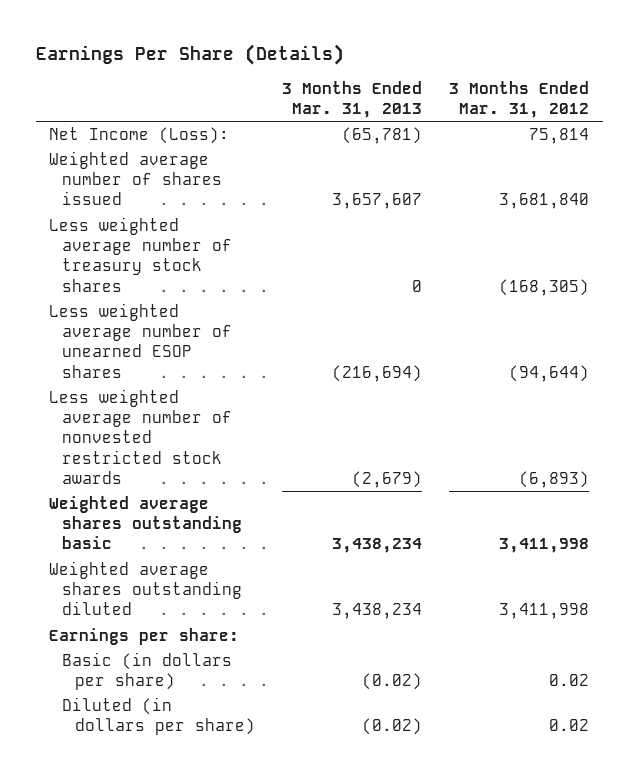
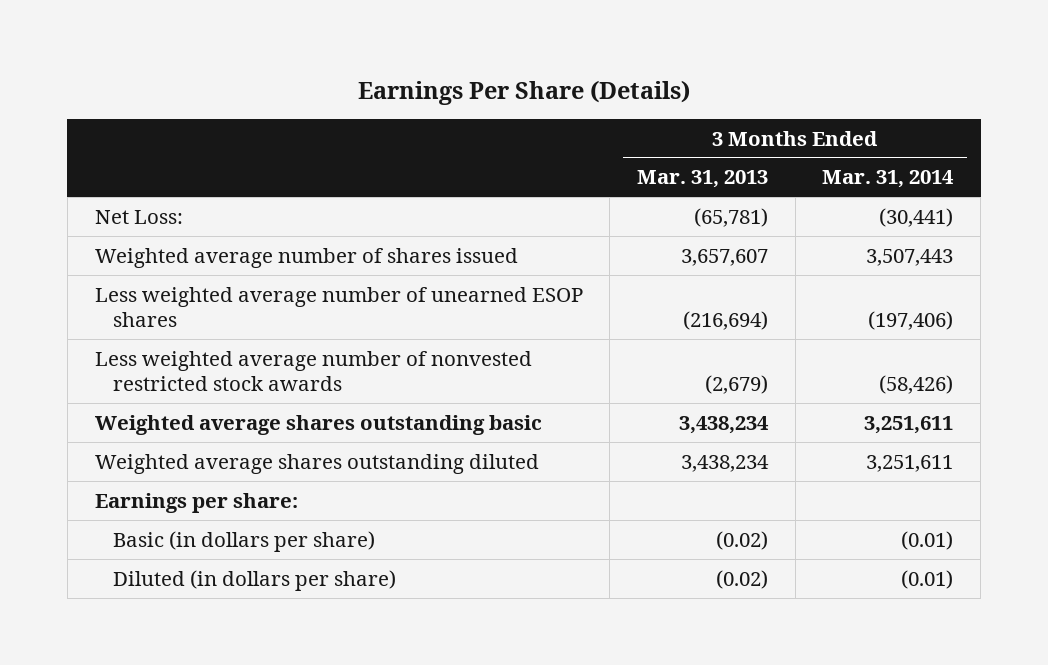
- | 3 Months Ended Mar. 31, 2013 | 3 Months Ended Mar. 31, 2012
+ | 3 Months Ended Mar. 31, 2013 | 3 Months Ended Mar. 31, 2014
- Net Income (Loss): | (65,781) | 75,814
+ Net Loss: | (65,781) | (30,441)
- Less weighted average number of treasury stock shares | 0 | (168,305)

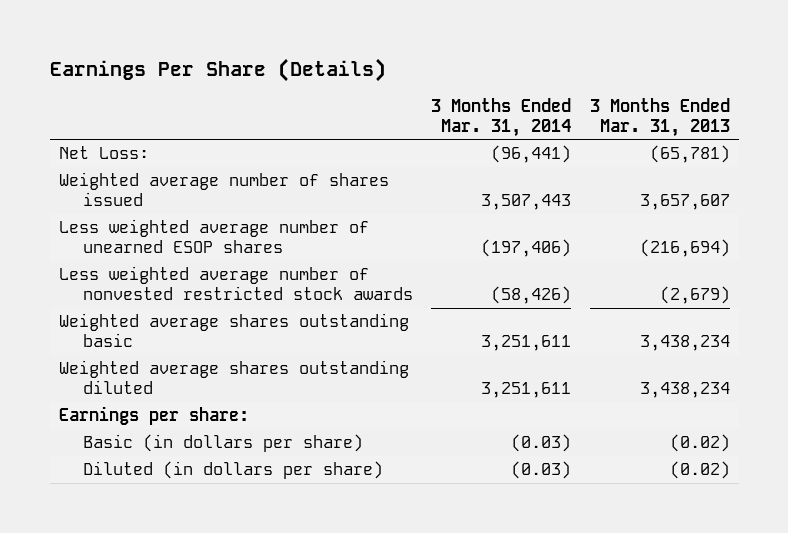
- | 3 Months Ended Mar. 31, 2013 | 3 Months Ended Mar. 31, 2014
+ | 3 Months Ended Mar. 31, 2014 | 3 Months Ended Mar. 31, 2013
- Net Loss: | (65,781) | (30,441)
+ Net Loss: | (96,441) | (65,781)
- Basic (in dollars per share) | (0.02) | (0.01)
- Diluted (in dollars per share) | (0.02) | (0.01)
+ Basic (in dollars per share) | (0.03) | (0.02)
+ Diluted (in dollars per share) | (0.03) | (0.02)

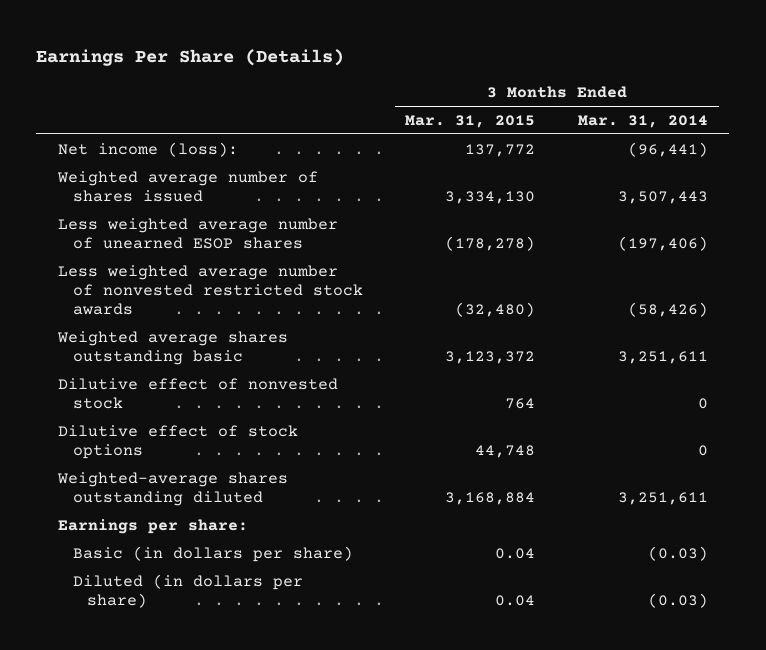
- | 3 Months Ended Mar. 31, 2014 | 3 Months Ended Mar. 31, 2013
+ | 3 Months Ended Mar. 31, 2015 | 3 Months Ended Mar. 31, 2014
- Net Loss: | (96,441) | (65,781)
+ Net income (loss): | 137,772 | (96,441)
- Weighted average shares outstanding diluted | 3,251,611 | 3,438,234
+ Dilutive effect of nonvested stock | 764 | 0
+ Dilutive effect of stock options | 44,748 | 0
+ Weighted-average shares outstanding diluted | 3,168,884 | 3,251,611

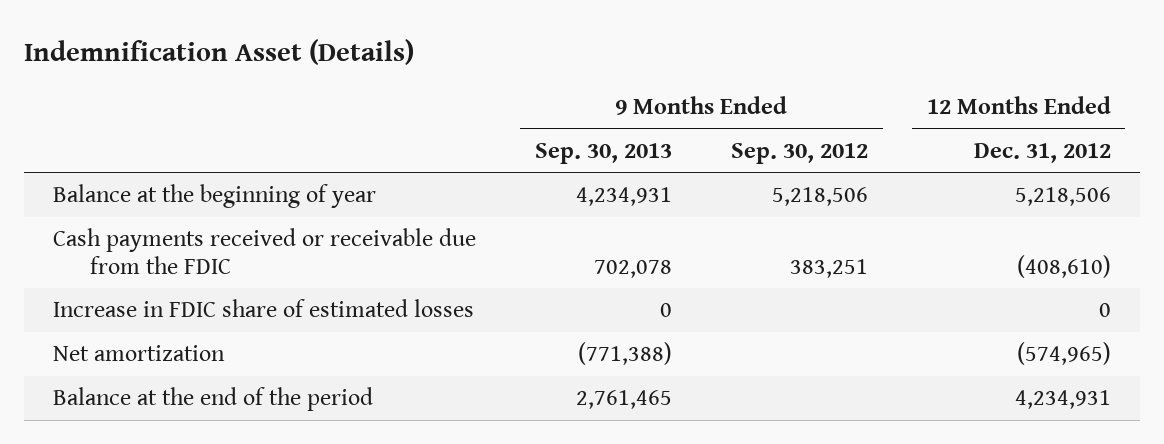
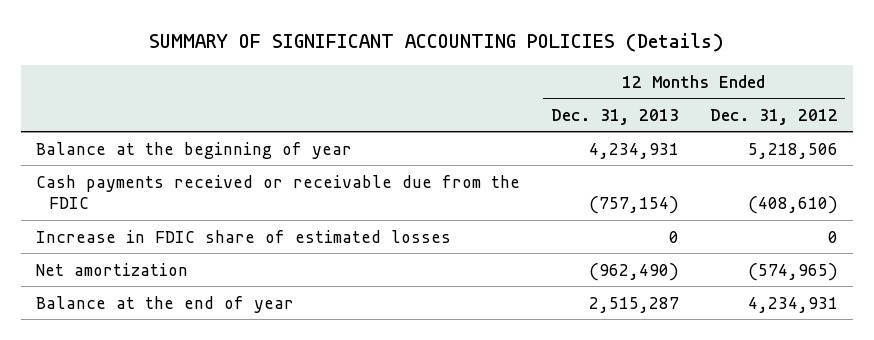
- Indemnification Asset (Details)
+ SUMMARY OF SIGNIFICANT ACCOUNTING POLICIES (Details)
- | 9 Months Ended Sep. 30, 2013 | 9 Months Ended Sep. 30, 2012 | 12 Months Ended Dec. 31, 2012
+ | 12 Months Ended Dec. 31, 2013 | 12 Months Ended Dec. 31, 2012
- Balance at the end of the period | 2,761,465 | | 4,234,931
+ Balance at the end of year | 2,515,287 | 4,234,931

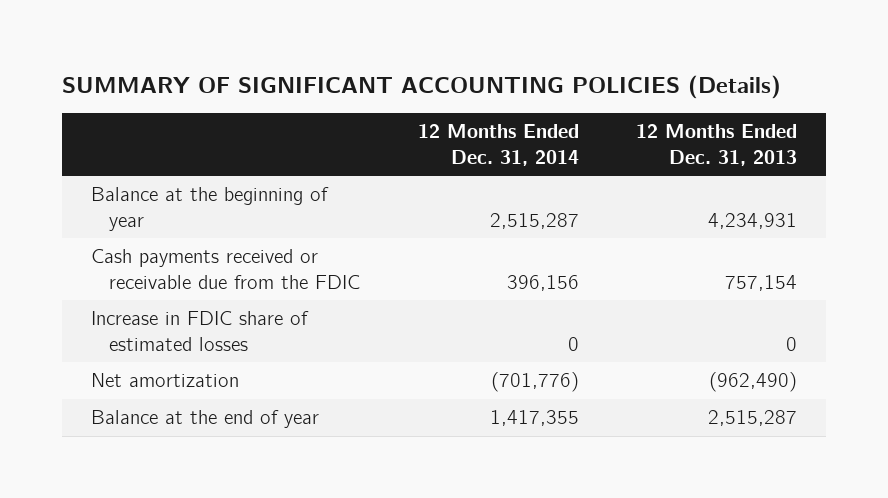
- | 12 Months Ended Dec. 31, 2013 | 12 Months Ended Dec. 31, 2012
+ | 12 Months Ended Dec. 31, 2014 | 12 Months Ended Dec. 31, 2013
- Cash payments received or receivable due from the FDIC | (757,154) | (408,610)
+ Cash payments received or receivable due from the FDIC | 396,156 | 757,154

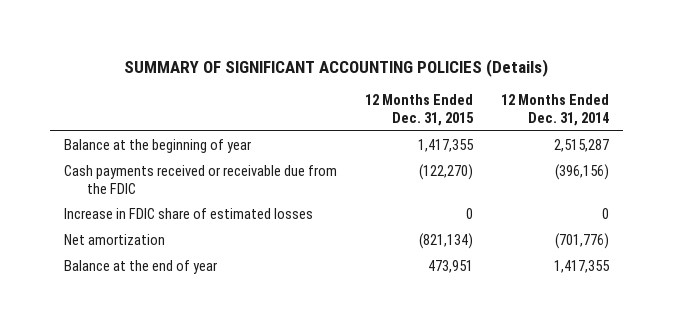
- | 12 Months Ended Dec. 31, 2014 | 12 Months Ended Dec. 31, 2013
+ | 12 Months Ended Dec. 31, 2015 | 12 Months Ended Dec. 31, 2014
- Cash payments received or receivable due from the FDIC | 396,156 | 757,154
+ Cash payments received or receivable due from the FDIC | (122,270) | (396,156)

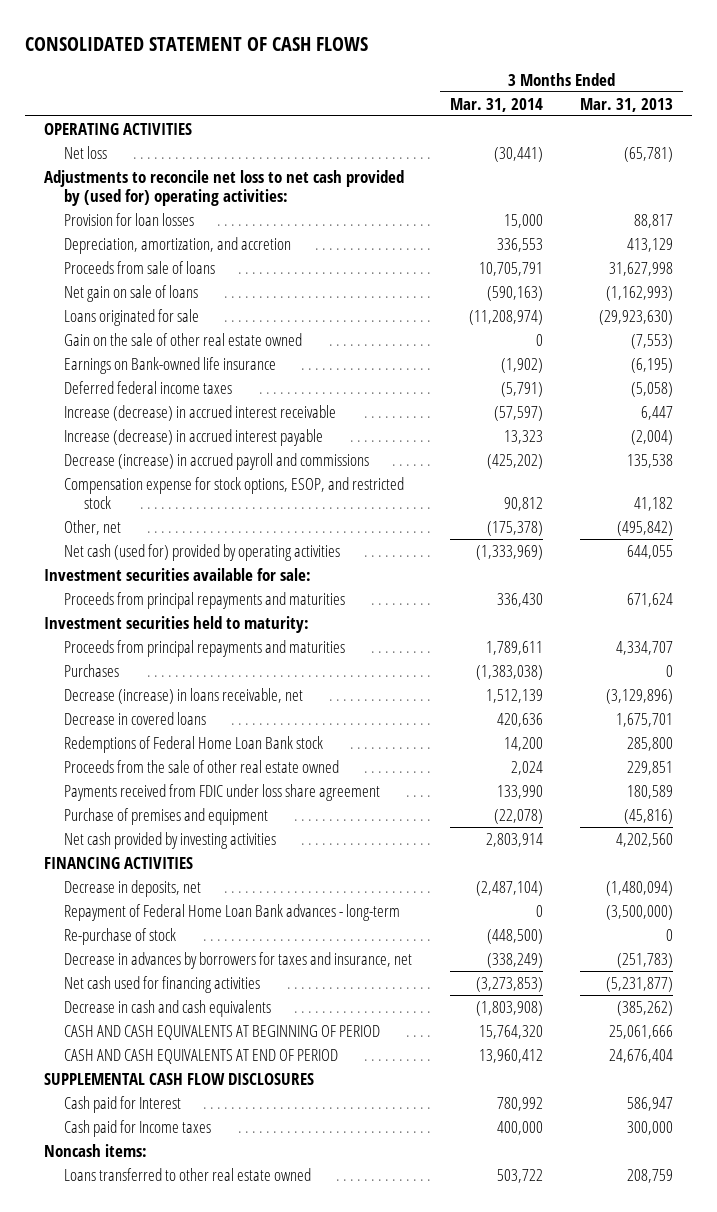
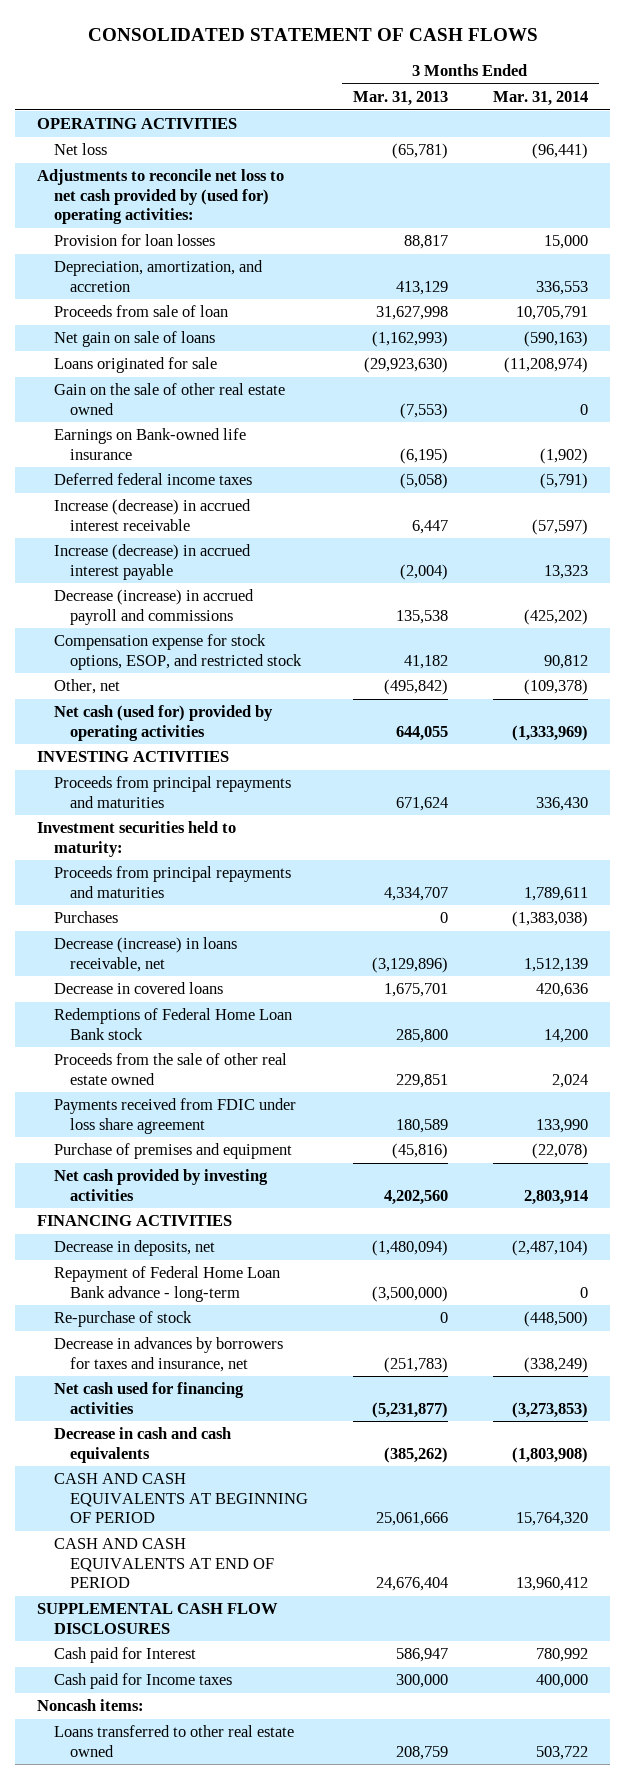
- | 3 Months Ended Mar. 31, 2014 | 3 Months Ended Mar. 31, 2013
+ | 3 Months Ended Mar. 31, 2013 | 3 Months Ended Mar. 31, 2014
- Net loss | (30,441) | (65,781)
+ Net loss | (65,781) | (96,441)
- Proceeds from sale of loans | 10,705,791 | 31,627,998
+ Proceeds from sale of loan | 31,627,998 | 10,705,791
- Other, net | (175,378) | (495,842)
+ Other, net | (495,842) | (109,378)
- Investment securities available for sale:
+ INVESTING ACTIVITIES
- Repayment of Federal Home Loan Bank advances - long-term | 0 | (3,500,000)
+ Repayment of Federal Home Loan Bank advance - long-term | (3,500,000) | 0

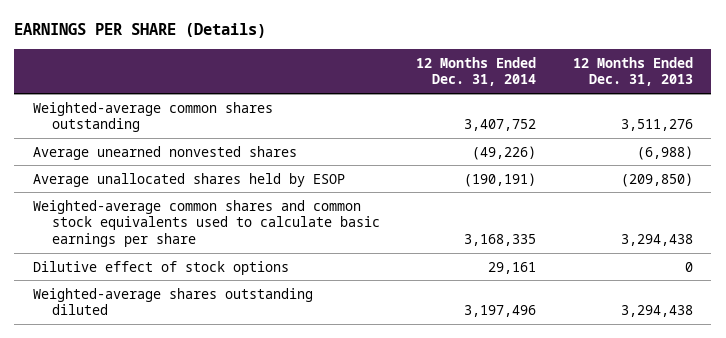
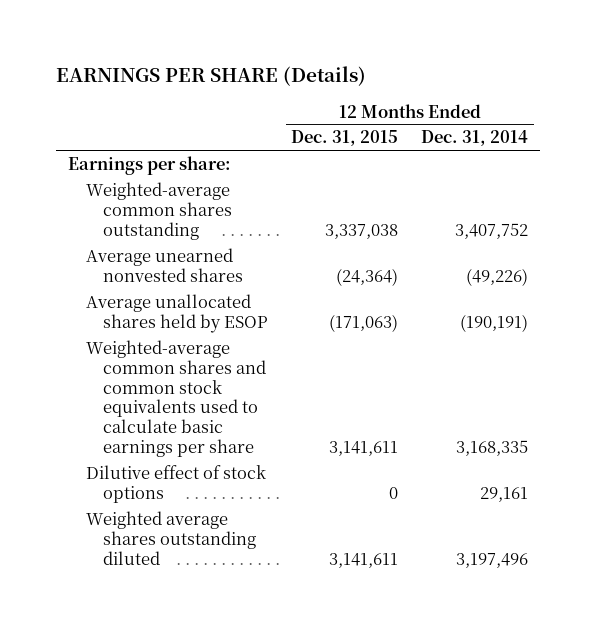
- | 12 Months Ended Dec. 31, 2014 | 12 Months Ended Dec. 31, 2013
+ | 12 Months Ended Dec. 31, 2015 | 12 Months Ended Dec. 31, 2014
+ Earnings per share:
- Weighted-average shares outstanding diluted | 3,197,496 | 3,294,438
+ Weighted average shares outstanding diluted | 3,141,611 | 3,197,496

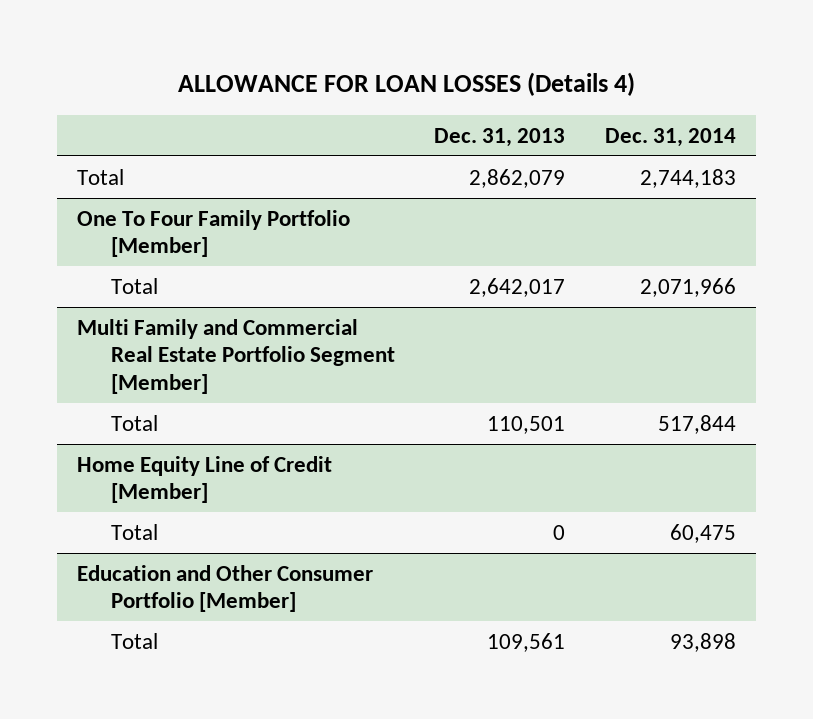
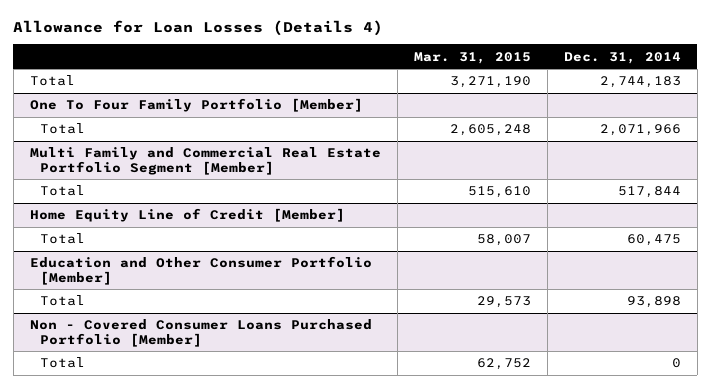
- ALLOWANCE FOR LOAN LOSSES (Details 4)
+ Allowance for Loan Losses (Details 4)
- | Dec. 31, 2013 | Dec. 31, 2014
+ | Mar. 31, 2015 | Dec. 31, 2014
+ Non - Covered Consumer Loans Purchased Portfolio [Member]
+ Total | 62,752 | 0

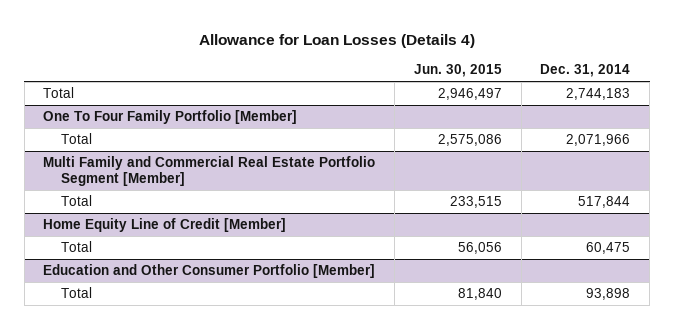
- | Mar. 31, 2015 | Dec. 31, 2014
+ | Jun. 30, 2015 | Dec. 31, 2014
- Non - Covered Consumer Loans Purchased Portfolio [Member]
- Total | 62,752 | 0

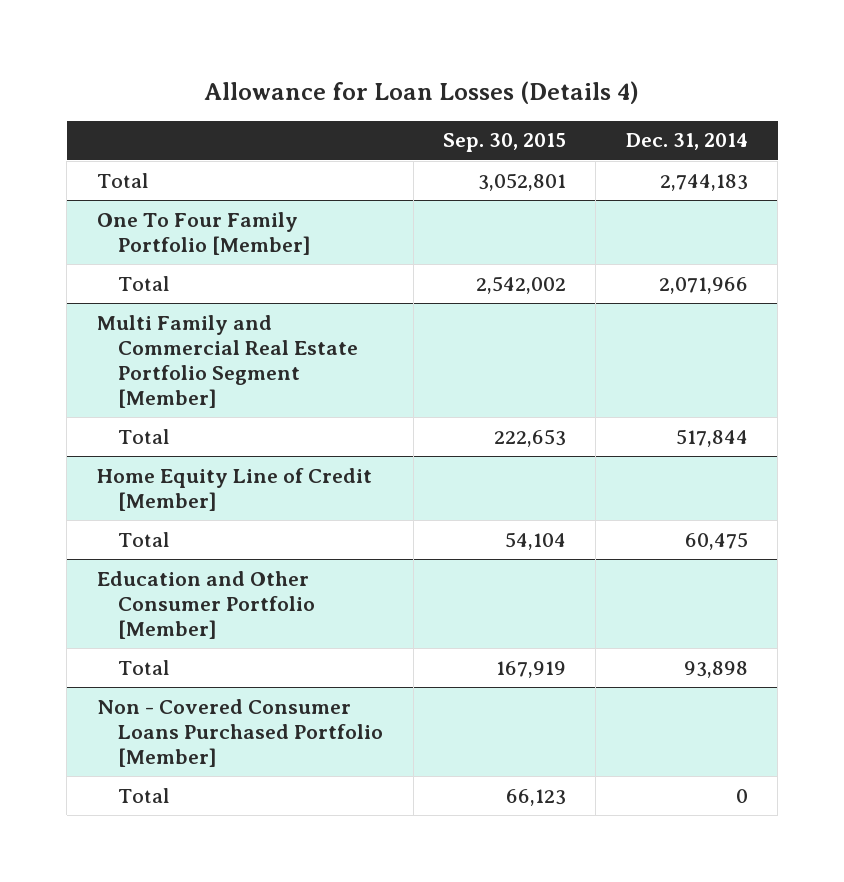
- | Jun. 30, 2015 | Dec. 31, 2014
+ | Sep. 30, 2015 | Dec. 31, 2014
+ Non - Covered Consumer Loans Purchased Portfolio [Member]
+ Total | 66,123 | 0

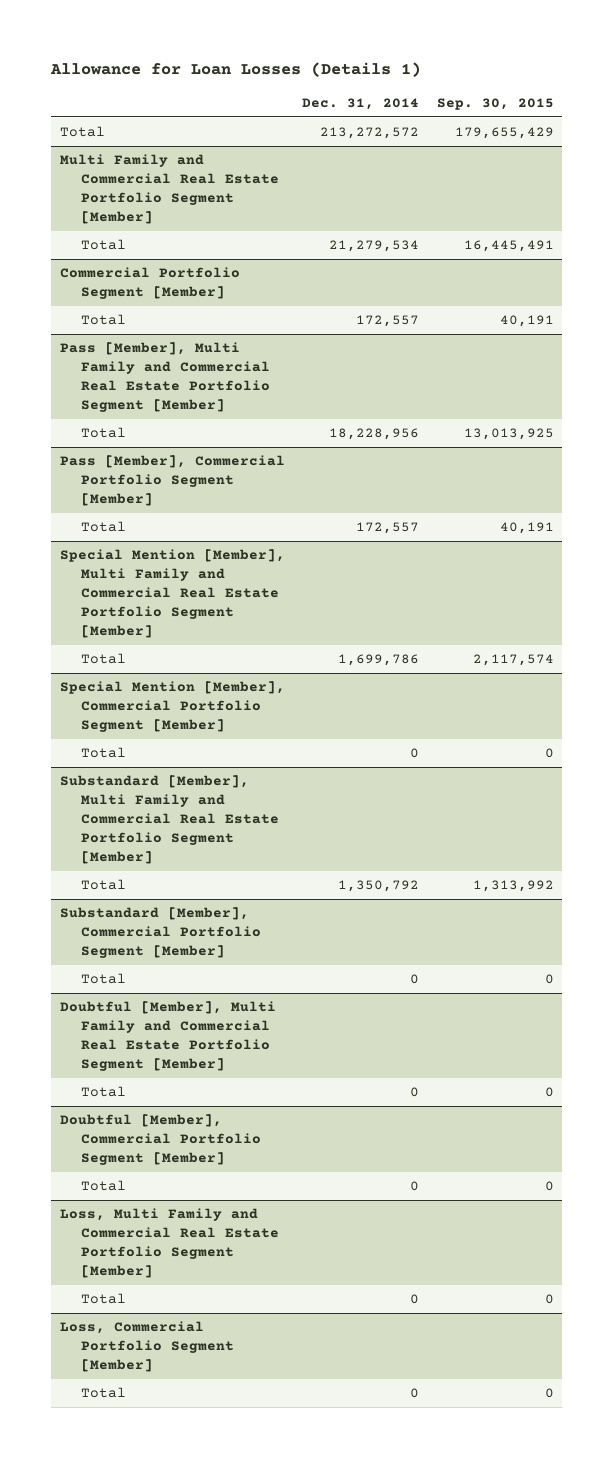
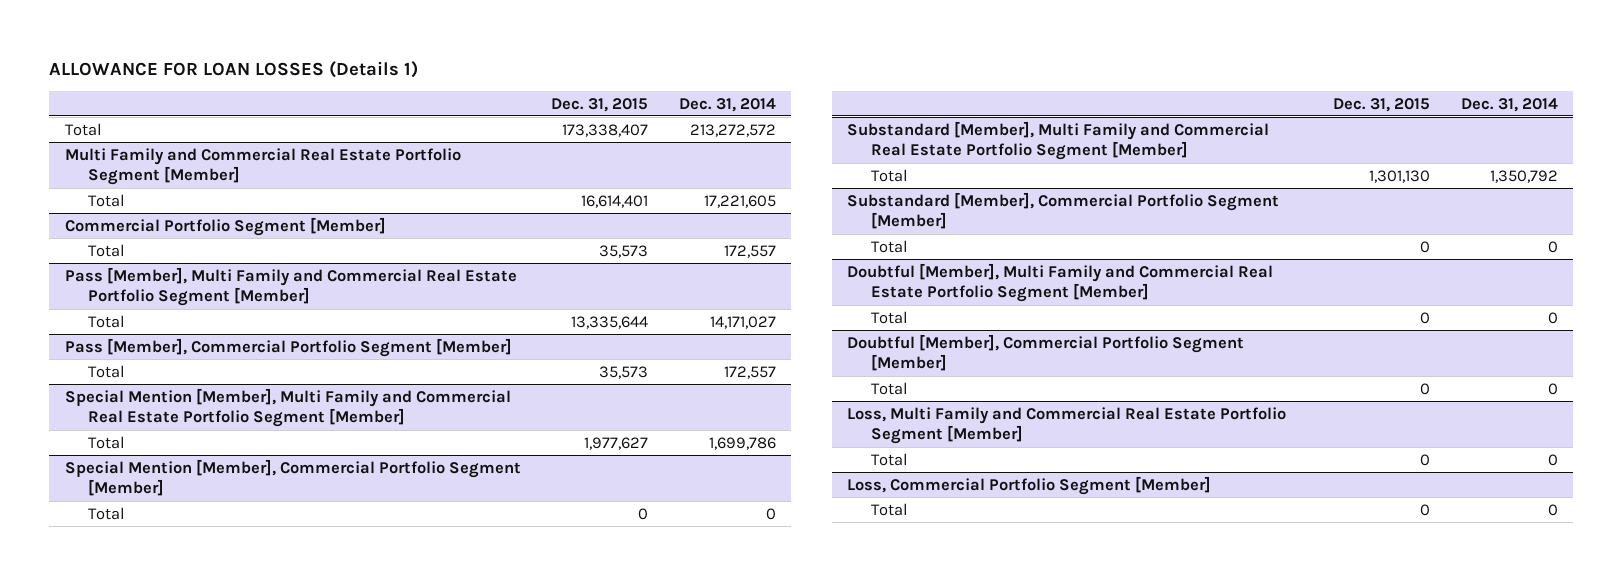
- Allowance for Loan Losses (Details 1)
+ ALLOWANCE FOR LOAN LOSSES (Details 1)
- | Dec. 31, 2014 | Sep. 30, 2015
+ | Dec. 31, 2015 | Dec. 31, 2014
@ Multi Family and Commercial Real Estate Portfolio Segment [Member]
- Total | 21,279,534 | 16,445,491
+ Total | 16,614,401 | 17,221,605
@ Pass [Member], Multi Family and Commercial Real Estate Portfolio Segment [Member]
- Total | 18,228,956 | 13,013,925
+ Total | 13,335,644 | 14,171,027

